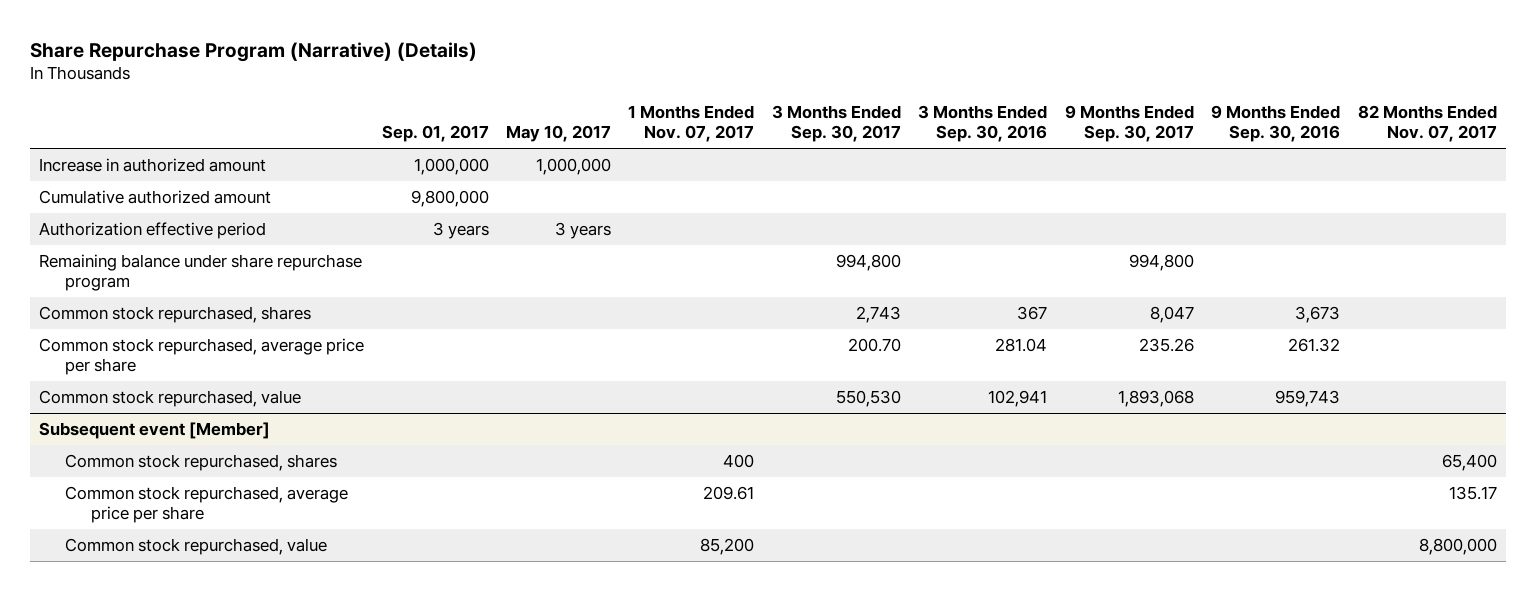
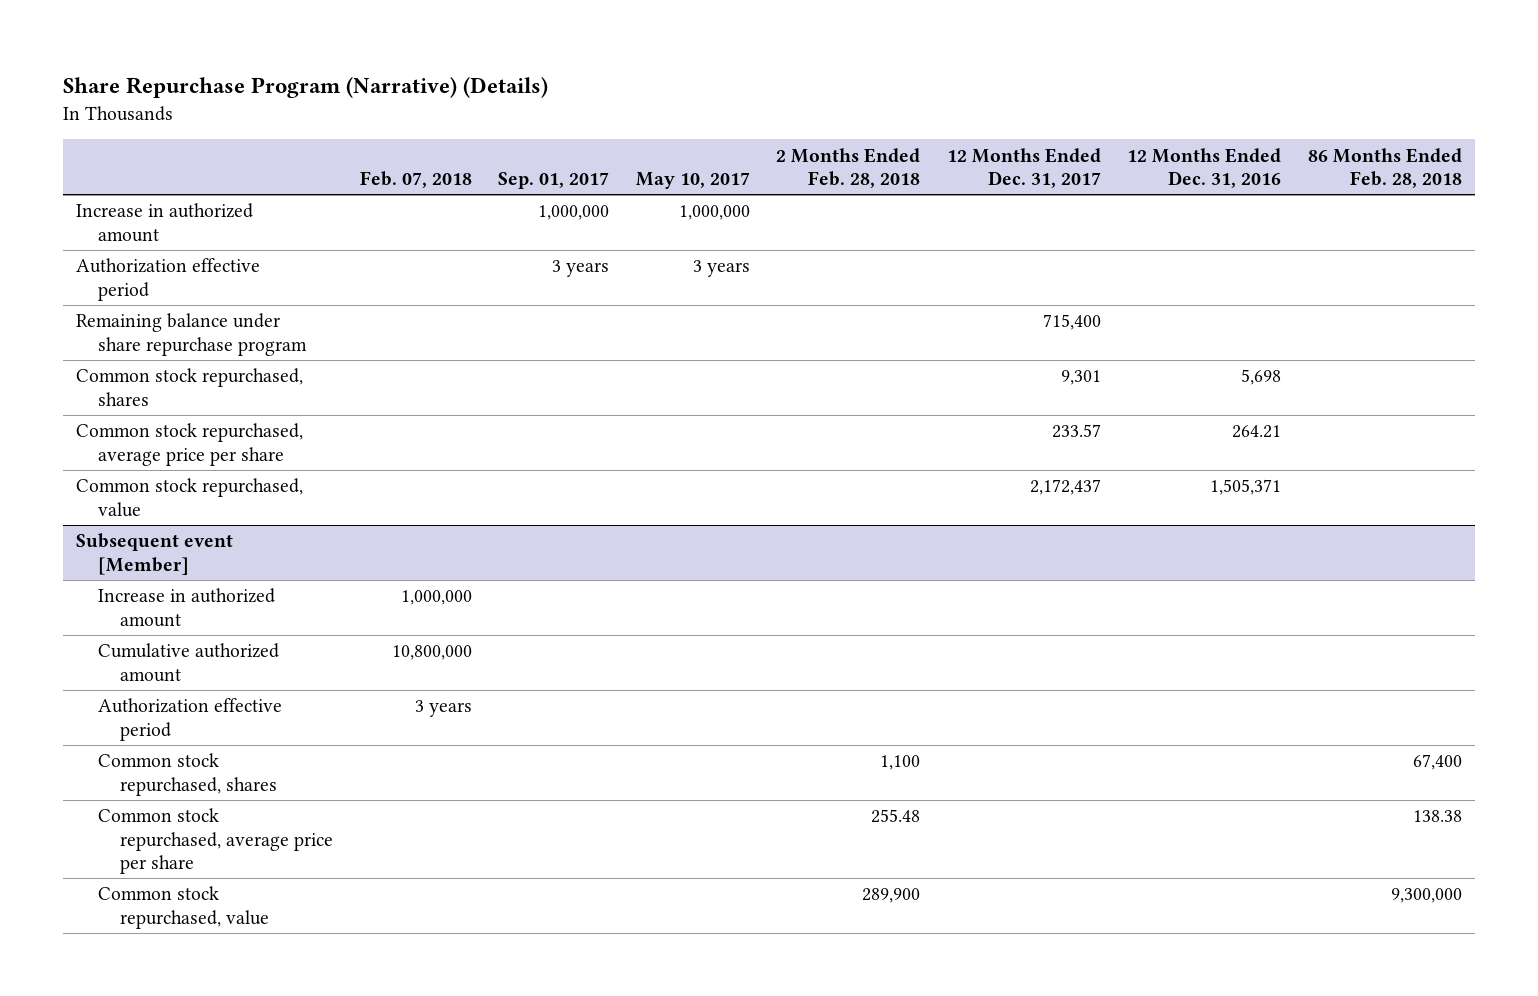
- | Sep. 01, 2017 | May 10, 2017 | 1 Months Ended Nov. 07, 2017 | 3 Months Ended Sep. 30, 2017 | 3 Months Ended Sep. 30, 2016 | 9 Months Ended Sep. 30, 2017 | 9 Months Ended Sep. 30, 2016 | 82 Months Ended Nov. 07, 2017
+ | Feb. 07, 2018 | Sep. 01, 2017 | May 10, 2017 | 2 Months Ended Feb. 28, 2018 | 12 Months Ended Dec. 31, 2017 | 12 Months Ended Dec. 31, 2016 | 86 Months Ended Feb. 28, 2018
- Cumulative authorized amount | 9,800,000 | | | | | | |
@ Subsequent event [Member]
+ Increase in authorized amount | 1,000,000 | | | | | |
+ Cumulative authorized amount | 10,800,000 | | | | | |
+ Authorization effective period | 3 years | | | | | |

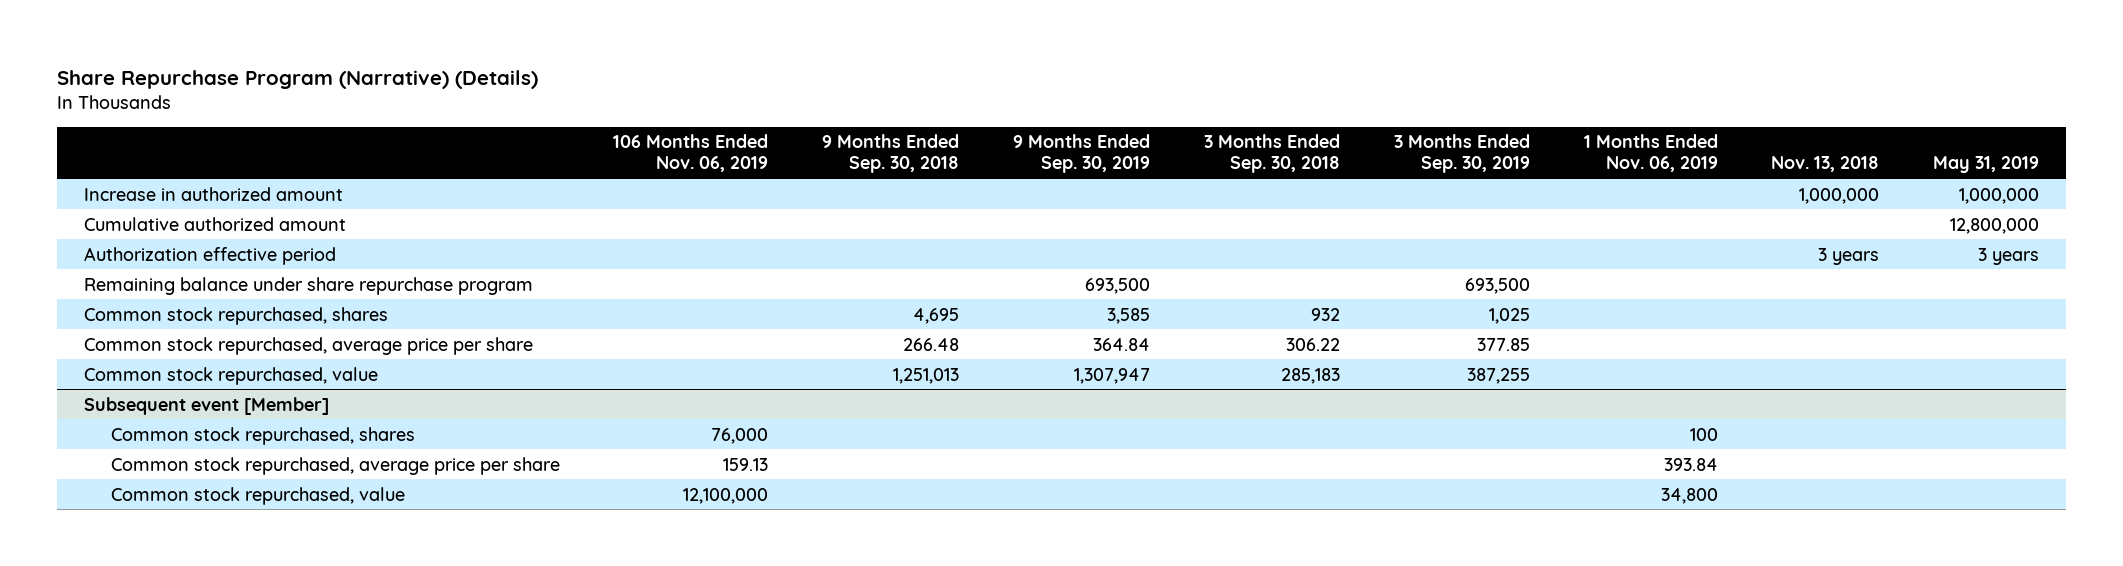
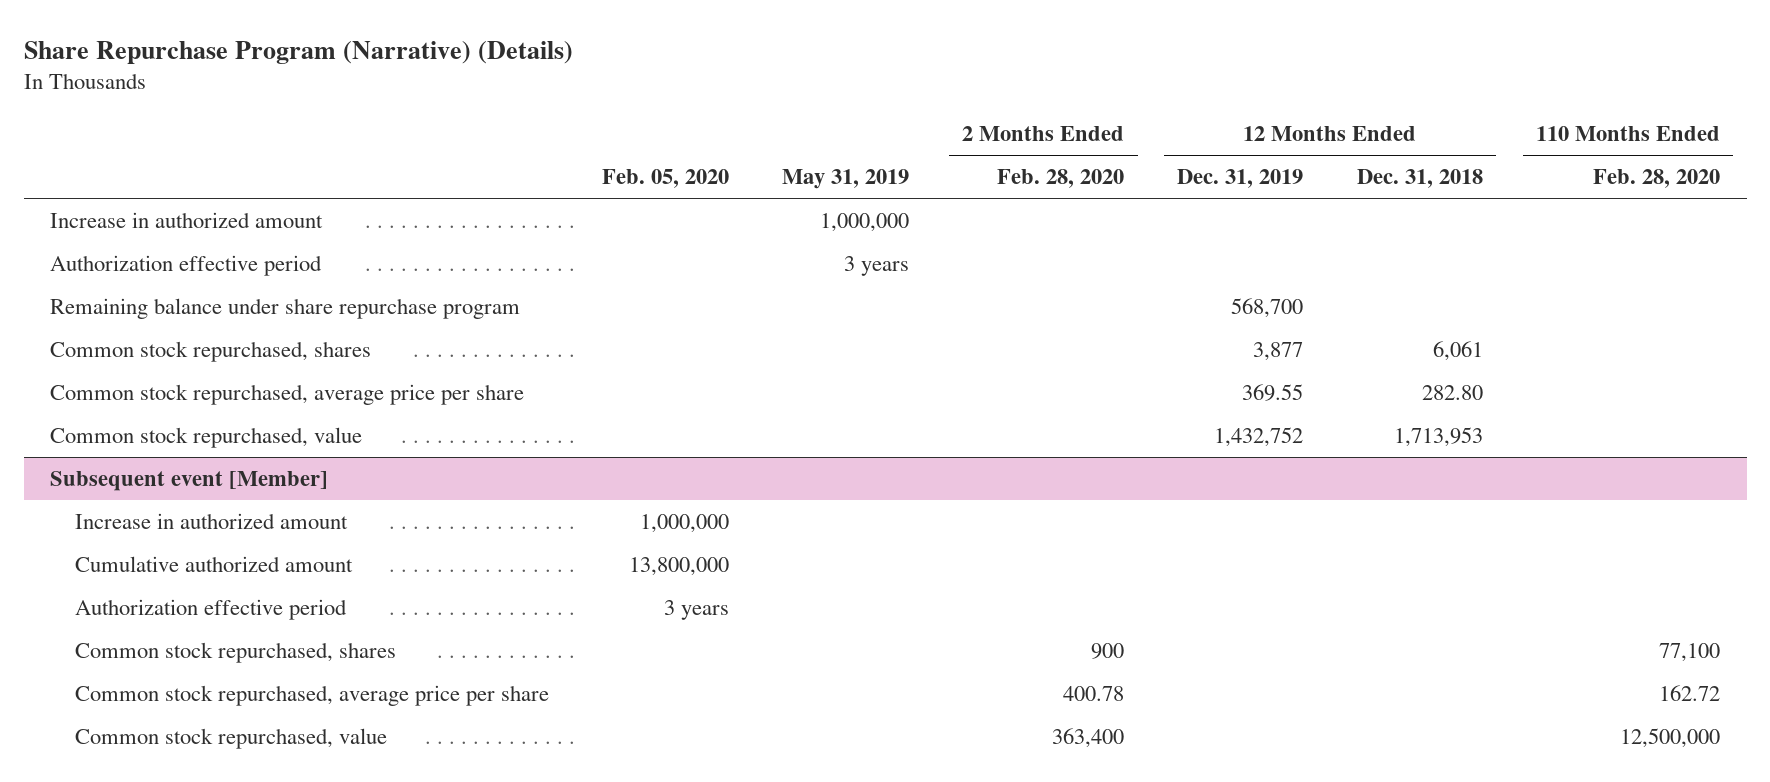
- | 106 Months Ended Nov. 06, 2019 | 9 Months Ended Sep. 30, 2018 | 9 Months Ended Sep. 30, 2019 | 3 Months Ended Sep. 30, 2018 | 3 Months Ended Sep. 30, 2019 | 1 Months Ended Nov. 06, 2019 | Nov. 13, 2018 | May 31, 2019
+ | Feb. 05, 2020 | May 31, 2019 | 2 Months Ended Feb. 28, 2020 | 12 Months Ended Dec. 31, 2019 | 12 Months Ended Dec. 31, 2018 | 110 Months Ended Feb. 28, 2020
- Cumulative authorized amount | | | | | | | | 12,800,000
@ Subsequent event [Member]
+ Increase in authorized amount | 1,000,000 | | | | |
+ Cumulative authorized amount | 13,800,000 | | | | |
+ Authorization effective period | 3 years | | | | |

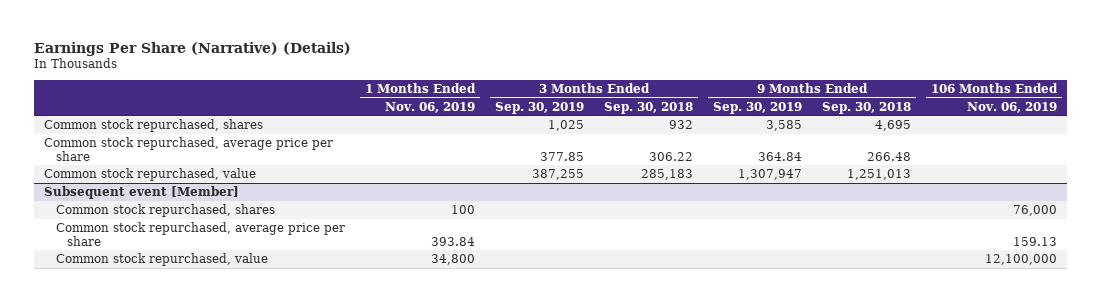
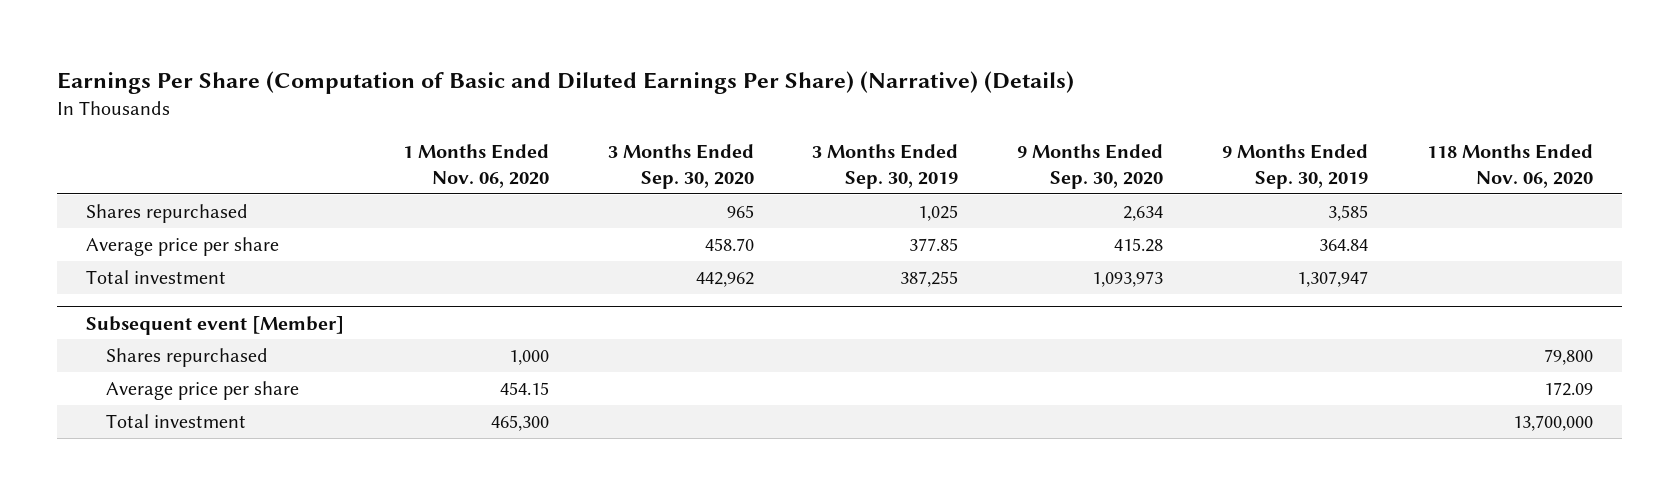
- Earnings Per Share (Narrative) (Details)
+ Earnings Per Share (Computation of Basic and Diluted Earnings Per Share) (Narrative) (Details)
- | 1 Months Ended Nov. 06, 2019 | 3 Months Ended Sep. 30, 2019 | 3 Months Ended Sep. 30, 2018 | 9 Months Ended Sep. 30, 2019 | 9 Months Ended Sep. 30, 2018 | 106 Months Ended Nov. 06, 2019
+ | 1 Months Ended Nov. 06, 2020 | 3 Months Ended Sep. 30, 2020 | 3 Months Ended Sep. 30, 2019 | 9 Months Ended Sep. 30, 2020 | 9 Months Ended Sep. 30, 2019 | 118 Months Ended Nov. 06, 2020
- Common stock repurchased, shares | | 1,025 | 932 | 3,585 | 4,695 |
- Common stock repurchased, average price per share | | 377.85 | 306.22 | 364.84 | 266.48 |
- Common stock repurchased, value | | 387,255 | 285,183 | 1,307,947 | 1,251,013 |
+ Shares repurchased | | 965 | 1,025 | 2,634 | 3,585 |
+ Average price per share | | 458.70 | 377.85 | 415.28 | 364.84 |
+ Total investment | | 442,962 | 387,255 | 1,093,973 | 1,307,947 |
@ Subsequent event [Member]
- Common stock repurchased, shares | 100 | | | | | 76,000
- Common stock repurchased, average price per share | 393.84 | | | | | 159.13
- Common stock repurchased, value | 34,800 | | | | | 12,100,000
+ Shares repurchased | 1,000 | | | | | 79,800
+ Average price per share | 454.15 | | | | | 172.09
+ Total investment | 465,300 | | | | | 13,700,000

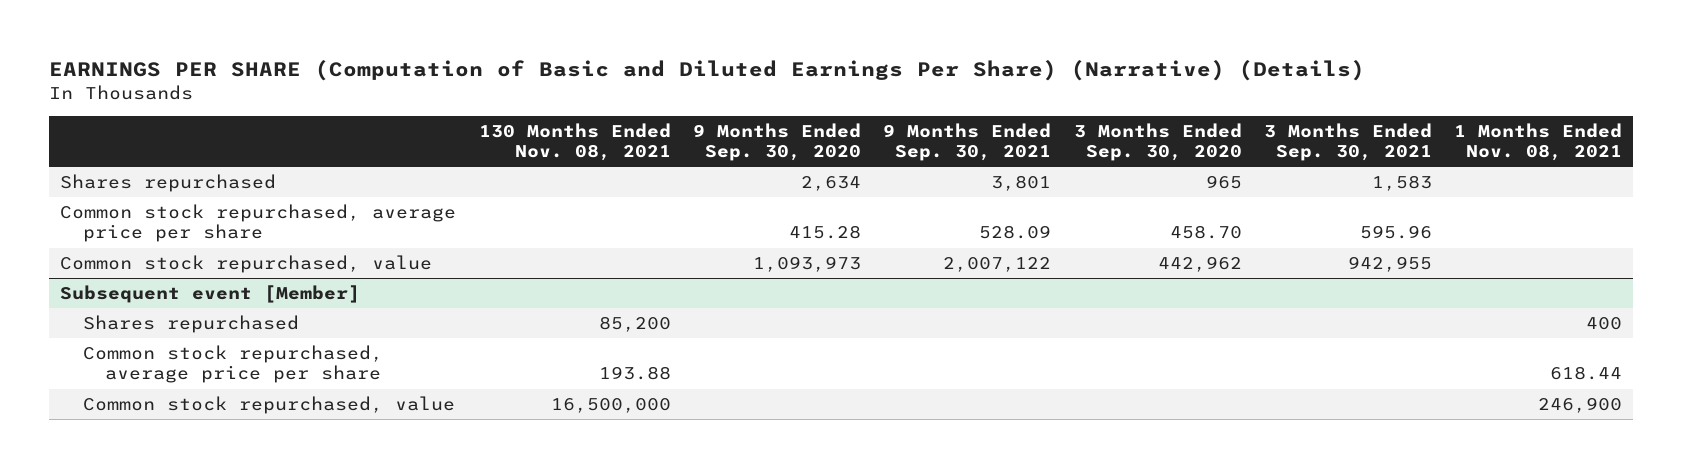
- Earnings Per Share (Computation of Basic and Diluted Earnings Per Share) (Narrative) (Details)
+ EARNINGS PER SHARE (Computation of Basic and Diluted Earnings Per Share) (Narrative) (Details)
- | 1 Months Ended Nov. 06, 2020 | 3 Months Ended Sep. 30, 2020 | 3 Months Ended Sep. 30, 2019 | 9 Months Ended Sep. 30, 2020 | 9 Months Ended Sep. 30, 2019 | 118 Months Ended Nov. 06, 2020
+ | 130 Months Ended Nov. 08, 2021 | 9 Months Ended Sep. 30, 2020 | 9 Months Ended Sep. 30, 2021 | 3 Months Ended Sep. 30, 2020 | 3 Months Ended Sep. 30, 2021 | 1 Months Ended Nov. 08, 2021
- Average price per share | | 458.70 | 377.85 | 415.28 | 364.84 |
- Total investment | | 442,962 | 387,255 | 1,093,973 | 1,307,947 |
+ Common stock repurchased, average price per share | | 415.28 | 528.09 | 458.70 | 595.96 |
+ Common stock repurchased, value | | 1,093,973 | 2,007,122 | 442,962 | 942,955 |
@ Subsequent event [Member]
- Average price per share | 454.15 | | | | | 172.09
- Total investment | 465,300 | | | | | 13,700,000
+ Common stock repurchased, average price per share | 193.88 | | | | | 618.44
+ Common stock repurchased, value | 16,500,000 | | | | | 246,900

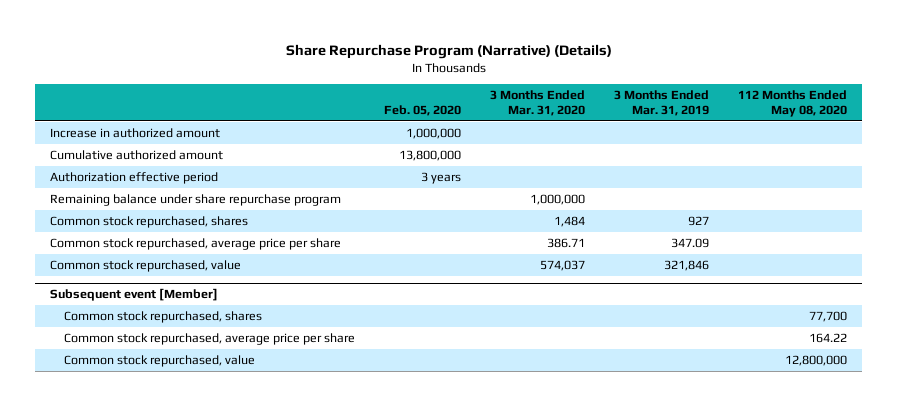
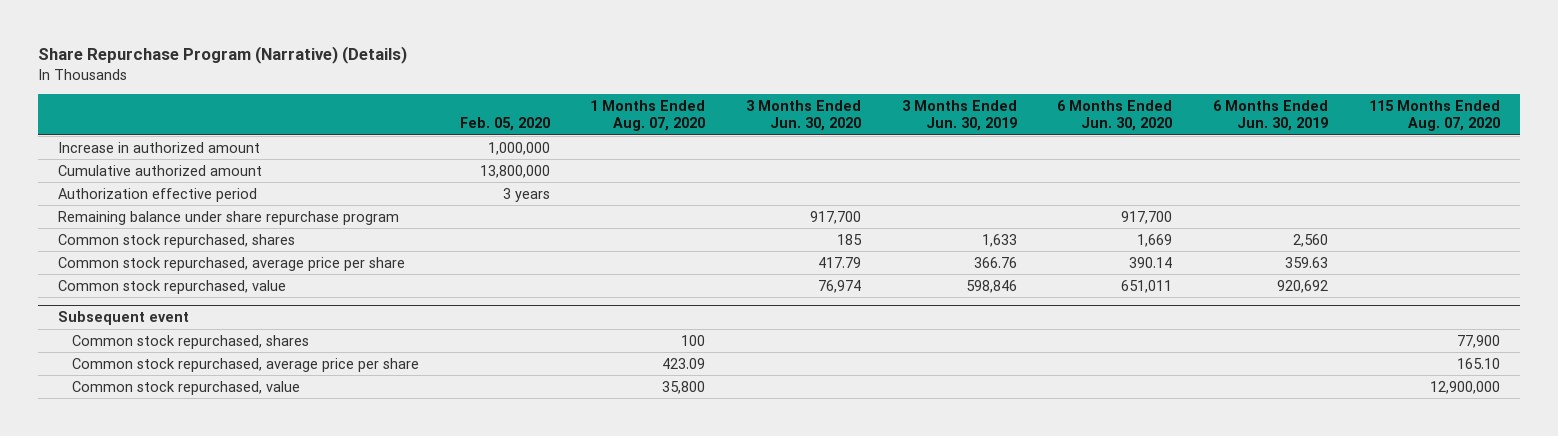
- | Feb. 05, 2020 | 3 Months Ended Mar. 31, 2020 | 3 Months Ended Mar. 31, 2019 | 112 Months Ended May 08, 2020
+ | Feb. 05, 2020 | 1 Months Ended Aug. 07, 2020 | 3 Months Ended Jun. 30, 2020 | 3 Months Ended Jun. 30, 2019 | 6 Months Ended Jun. 30, 2020 | 6 Months Ended Jun. 30, 2019 | 115 Months Ended Aug. 07, 2020
- Subsequent event [Member]
+ Subsequent event

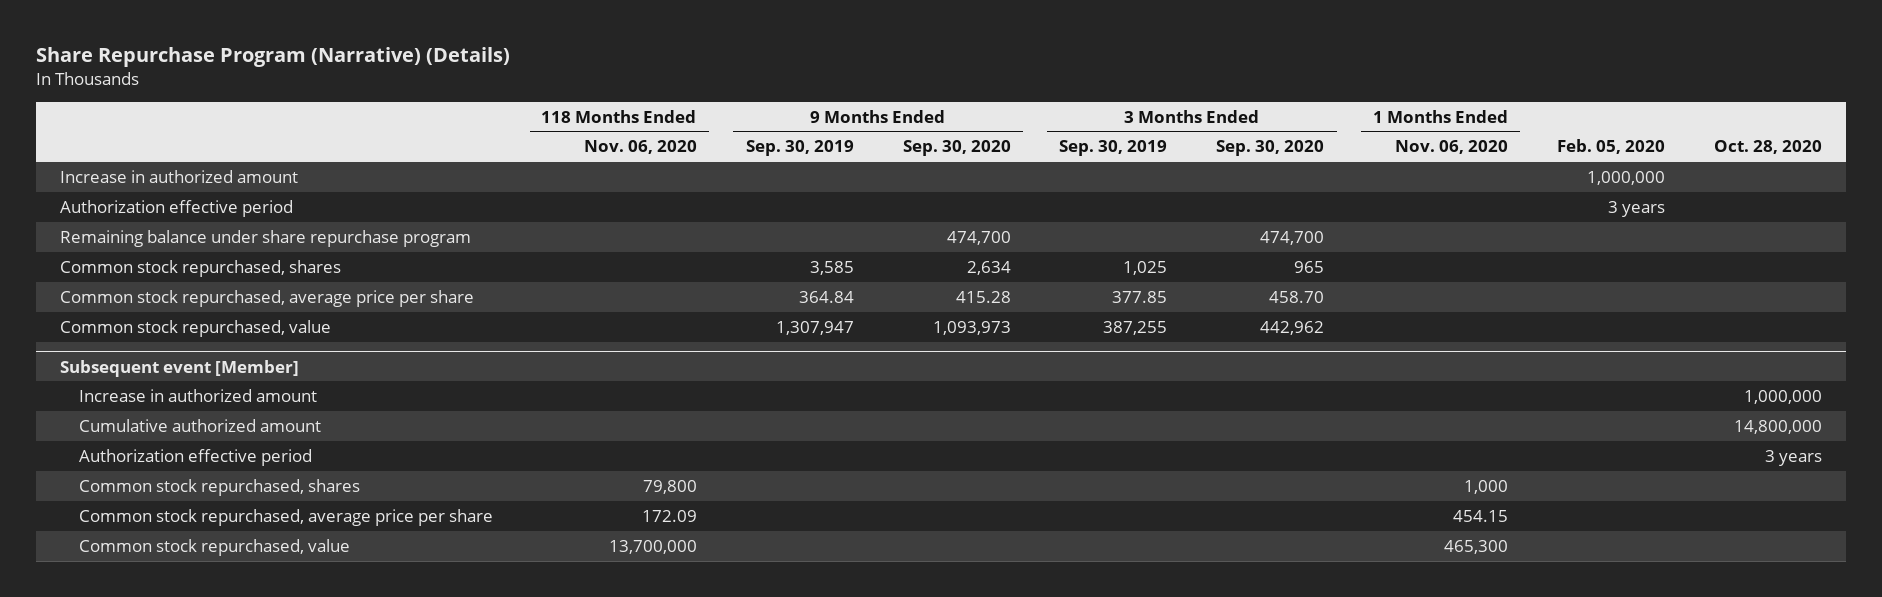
- | Feb. 05, 2020 | 1 Months Ended Aug. 07, 2020 | 3 Months Ended Jun. 30, 2020 | 3 Months Ended Jun. 30, 2019 | 6 Months Ended Jun. 30, 2020 | 6 Months Ended Jun. 30, 2019 | 115 Months Ended Aug. 07, 2020
+ | 118 Months Ended Nov. 06, 2020 | 9 Months Ended Sep. 30, 2019 | 9 Months Ended Sep. 30, 2020 | 3 Months Ended Sep. 30, 2019 | 3 Months Ended Sep. 30, 2020 | 1 Months Ended Nov. 06, 2020 | Feb. 05, 2020 | Oct. 28, 2020
- Cumulative authorized amount | 13,800,000 | | | | | |
- Subsequent event
+ Subsequent event [Member]
+ Increase in authorized amount | | | | | | | | 1,000,000
+ Cumulative authorized amount | | | | | | | | 14,800,000
+ Authorization effective period | | | | | | | | 3 years

